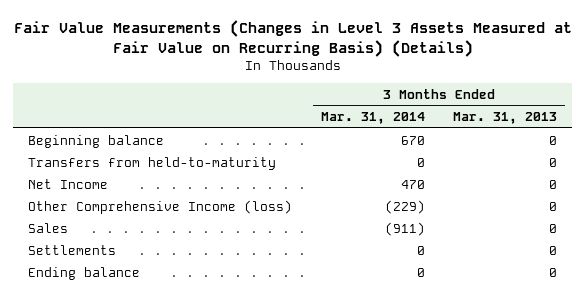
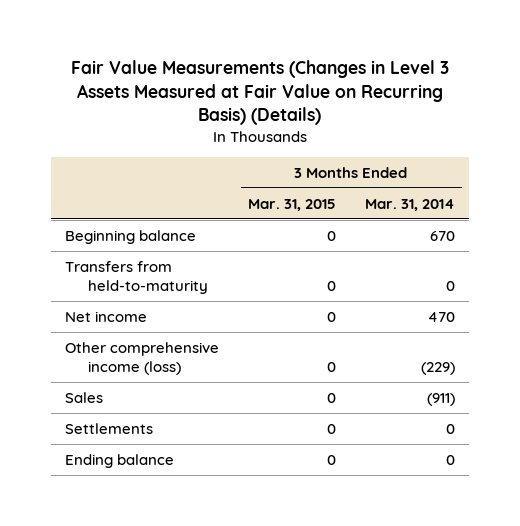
- | 3 Months Ended Mar. 31, 2014 | 3 Months Ended Mar. 31, 2013
+ | 3 Months Ended Mar. 31, 2015 | 3 Months Ended Mar. 31, 2014
- Net Income | 470 | 0
- Other Comprehensive Income (loss) | (229) | 0
+ Net income | 0 | 470
+ Other comprehensive income (loss) | 0 | (229)

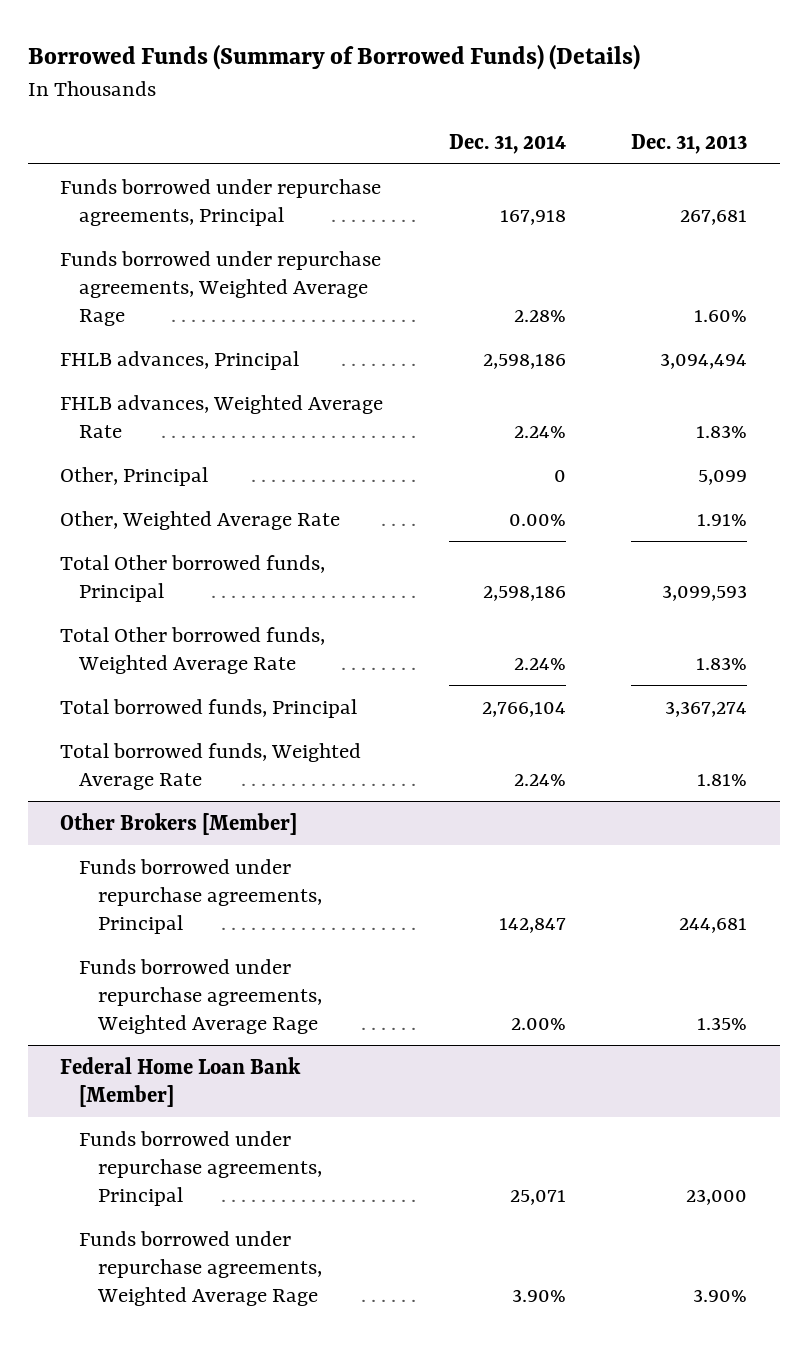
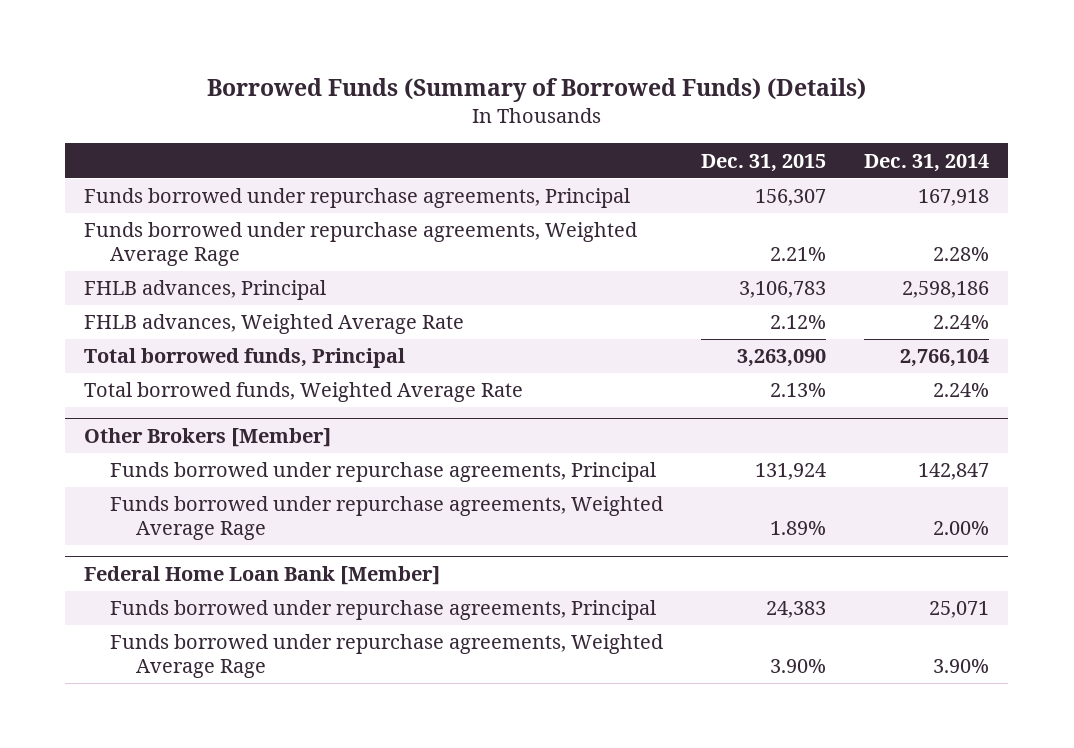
- | Dec. 31, 2014 | Dec. 31, 2013
+ | Dec. 31, 2015 | Dec. 31, 2014
- Other, Principal | 0 | 5,099
- Other, Weighted Average Rate | 0.00% | 1.91%
- Total Other borrowed funds, Principal | 2,598,186 | 3,099,593
- Total Other borrowed funds, Weighted Average Rate | 2.24% | 1.83%

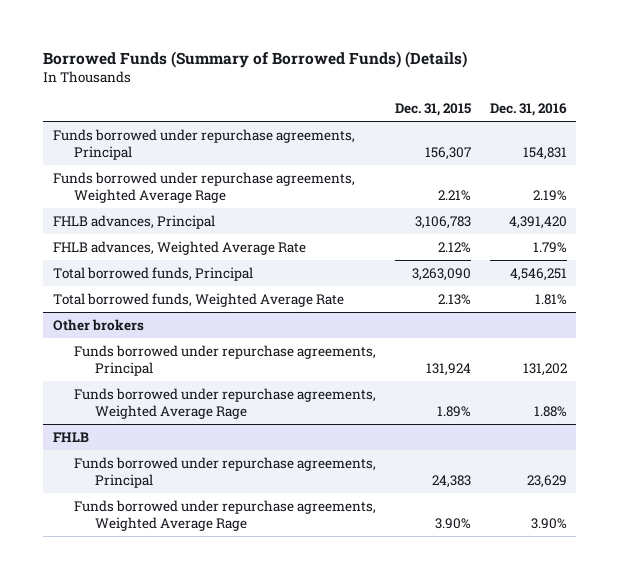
- | Dec. 31, 2015 | Dec. 31, 2014
+ | Dec. 31, 2015 | Dec. 31, 2016
- Other Brokers [Member]
+ Other brokers
- Federal Home Loan Bank [Member]
+ FHLB

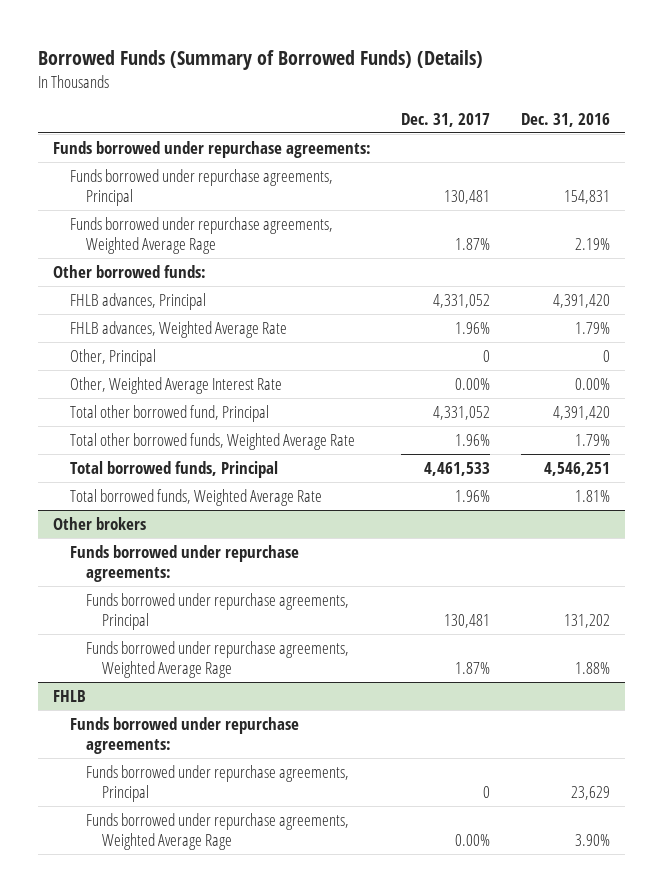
- | Dec. 31, 2015 | Dec. 31, 2016
+ | Dec. 31, 2017 | Dec. 31, 2016
+ Funds borrowed under repurchase agreements:
+ Other borrowed funds:
+ Other, Principal | 0 | 0
+ Other, Weighted Average Interest Rate | 0.00% | 0.00%
+ Total other borrowed fund, Principal | 4,331,052 | 4,391,420
+ Total other borrowed funds, Weighted Average Rate | 1.96% | 1.79%
@ Other brokers
+ Funds borrowed under repurchase agreements:
@ FHLB
+ Funds borrowed under repurchase agreements:

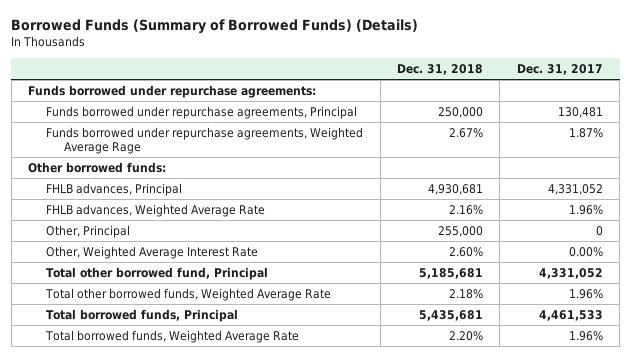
- | Dec. 31, 2017 | Dec. 31, 2016
+ | Dec. 31, 2018 | Dec. 31, 2017
- Other brokers
- Funds borrowed under repurchase agreements:
- Funds borrowed under repurchase agreements, Principal | 130,481 | 131,202
- Funds borrowed under repurchase agreements, Weighted Average Rage | 1.87% | 1.88%
- FHLB
- Funds borrowed under repurchase agreements:
- Funds borrowed under repurchase agreements, Principal | 0 | 23,629
- Funds borrowed under repurchase agreements, Weighted Average Rage | 0.00% | 3.90%

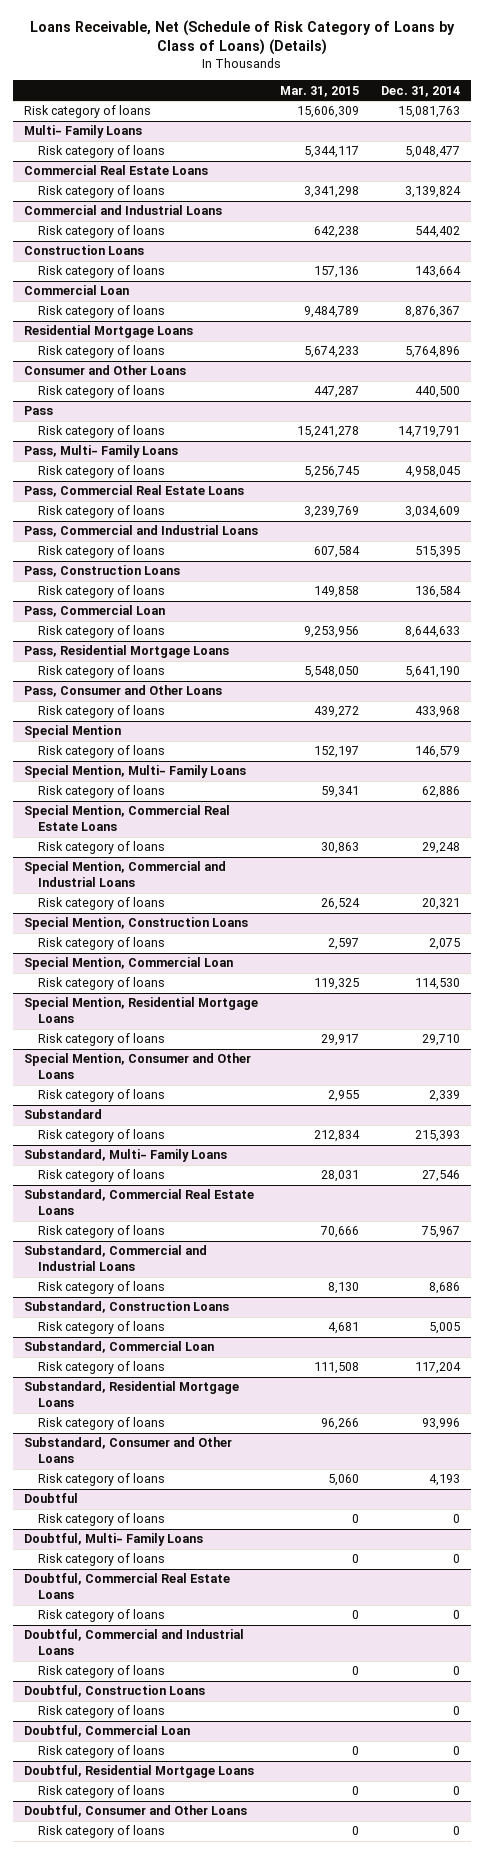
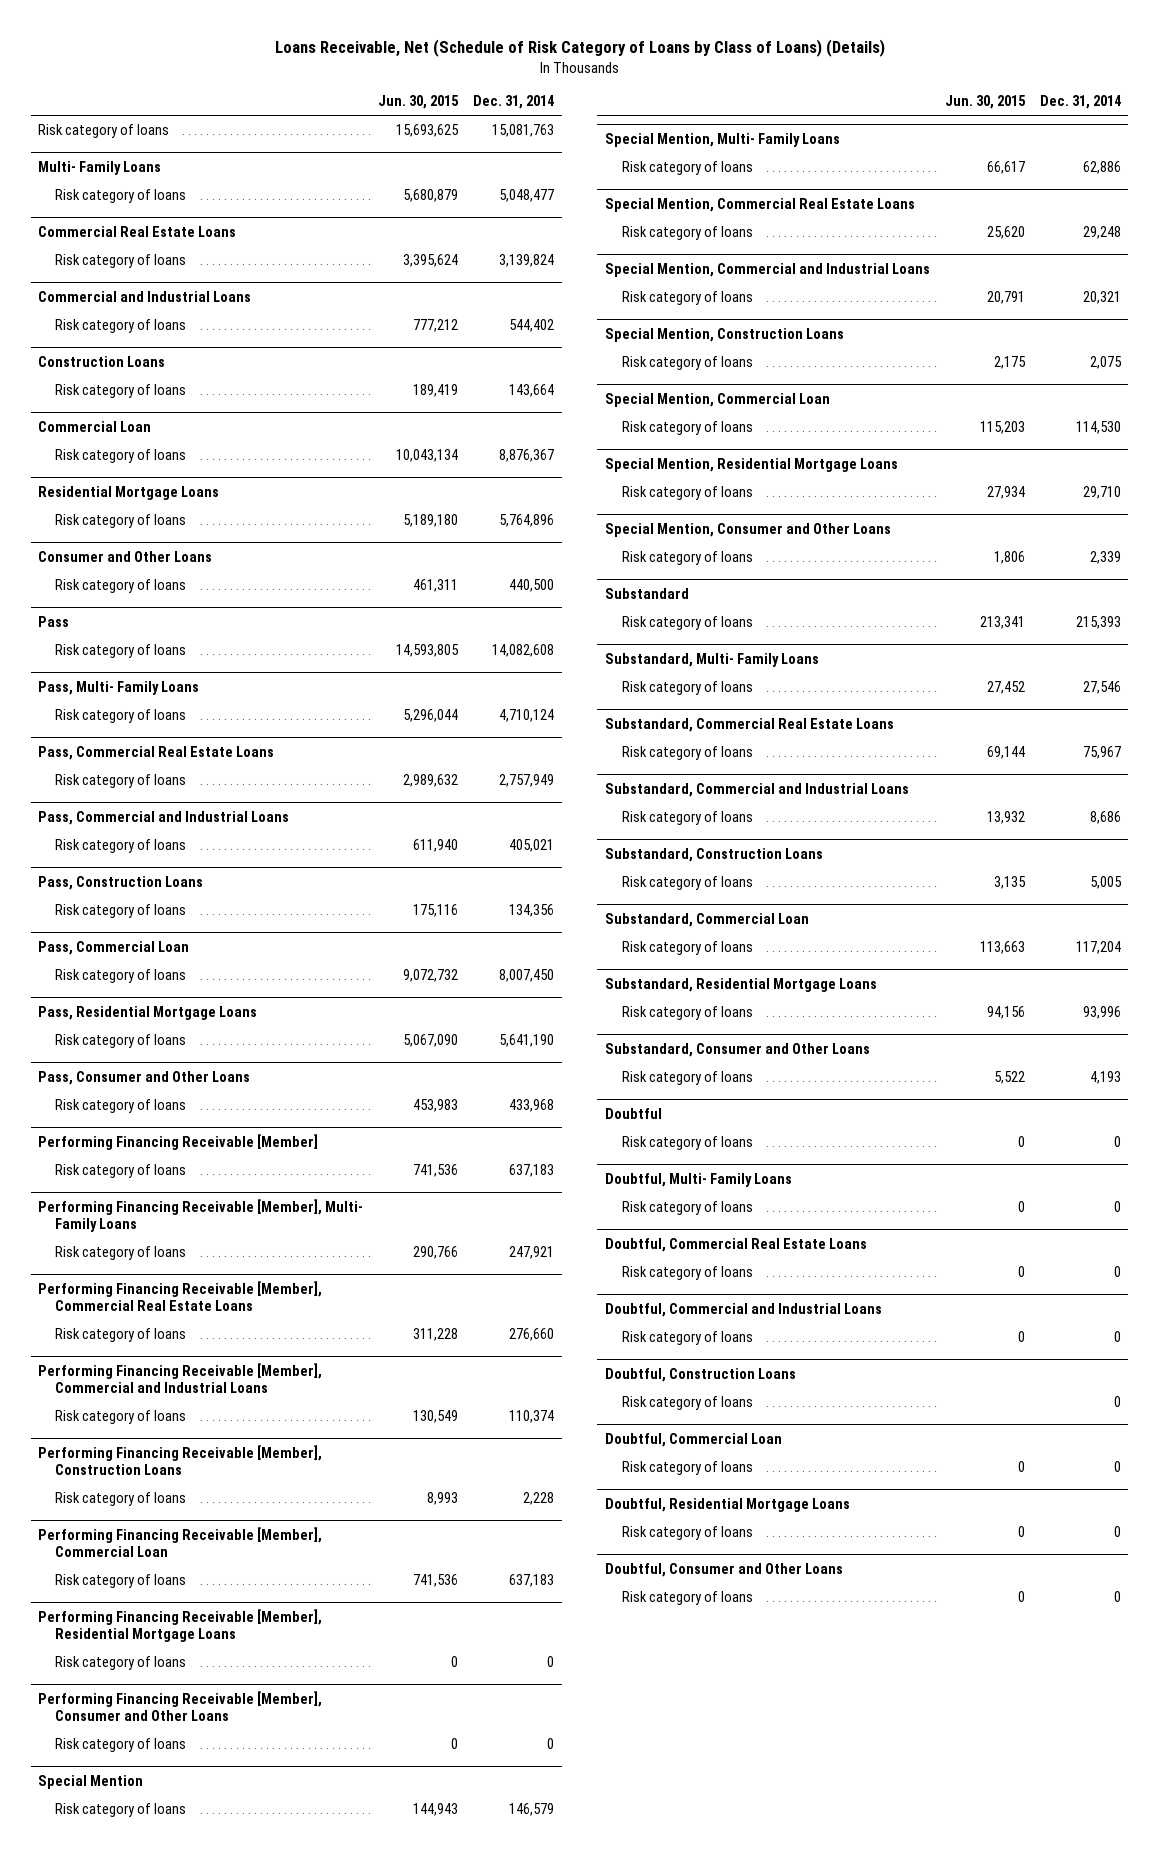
- | Mar. 31, 2015 | Dec. 31, 2014
+ | Jun. 30, 2015 | Dec. 31, 2014
@ Pass
- Risk category of loans | 15,241,278 | 14,719,791
+ Risk category of loans | 14,593,805 | 14,082,608
@ Pass, Multi- Family Loans
- Risk category of loans | 5,256,745 | 4,958,045
+ Risk category of loans | 5,296,044 | 4,710,124
@ Pass, Commercial Real Estate Loans
- Risk category of loans | 3,239,769 | 3,034,609
+ Risk category of loans | 2,989,632 | 2,757,949
@ Pass, Commercial and Industrial Loans
- Risk category of loans | 607,584 | 515,395
+ Risk category of loans | 611,940 | 405,021
@ Pass, Construction Loans
- Risk category of loans | 149,858 | 136,584
+ Risk category of loans | 175,116 | 134,356
@ Pass, Commercial Loan
- Risk category of loans | 9,253,956 | 8,644,633
+ Risk category of loans | 9,072,732 | 8,007,450
+ Performing Financing Receivable [Member]
+ Risk category of loans | 741,536 | 637,183
+ Performing Financing Receivable [Member], Multi- Family Loans
+ Risk category of loans | 290,766 | 247,921
+ Performing Financing Receivable [Member], Commercial Real Estate Loans
+ Risk category of loans | 311,228 | 276,660
+ Performing Financing Receivable [Member], Commercial and Industrial Loans
+ Risk category of loans | 130,549 | 110,374
+ Performing Financing Receivable [Member], Construction Loans
+ Risk category of loans | 8,993 | 2,228
+ Performing Financing Receivable [Member], Commercial Loan
+ Risk category of loans | 741,536 | 637,183
+ Performing Financing Receivable [Member], Residential Mortgage Loans
+ Risk category of loans | 0 | 0
+ Performing Financing Receivable [Member], Consumer and Other Loans
+ Risk category of loans | 0 | 0

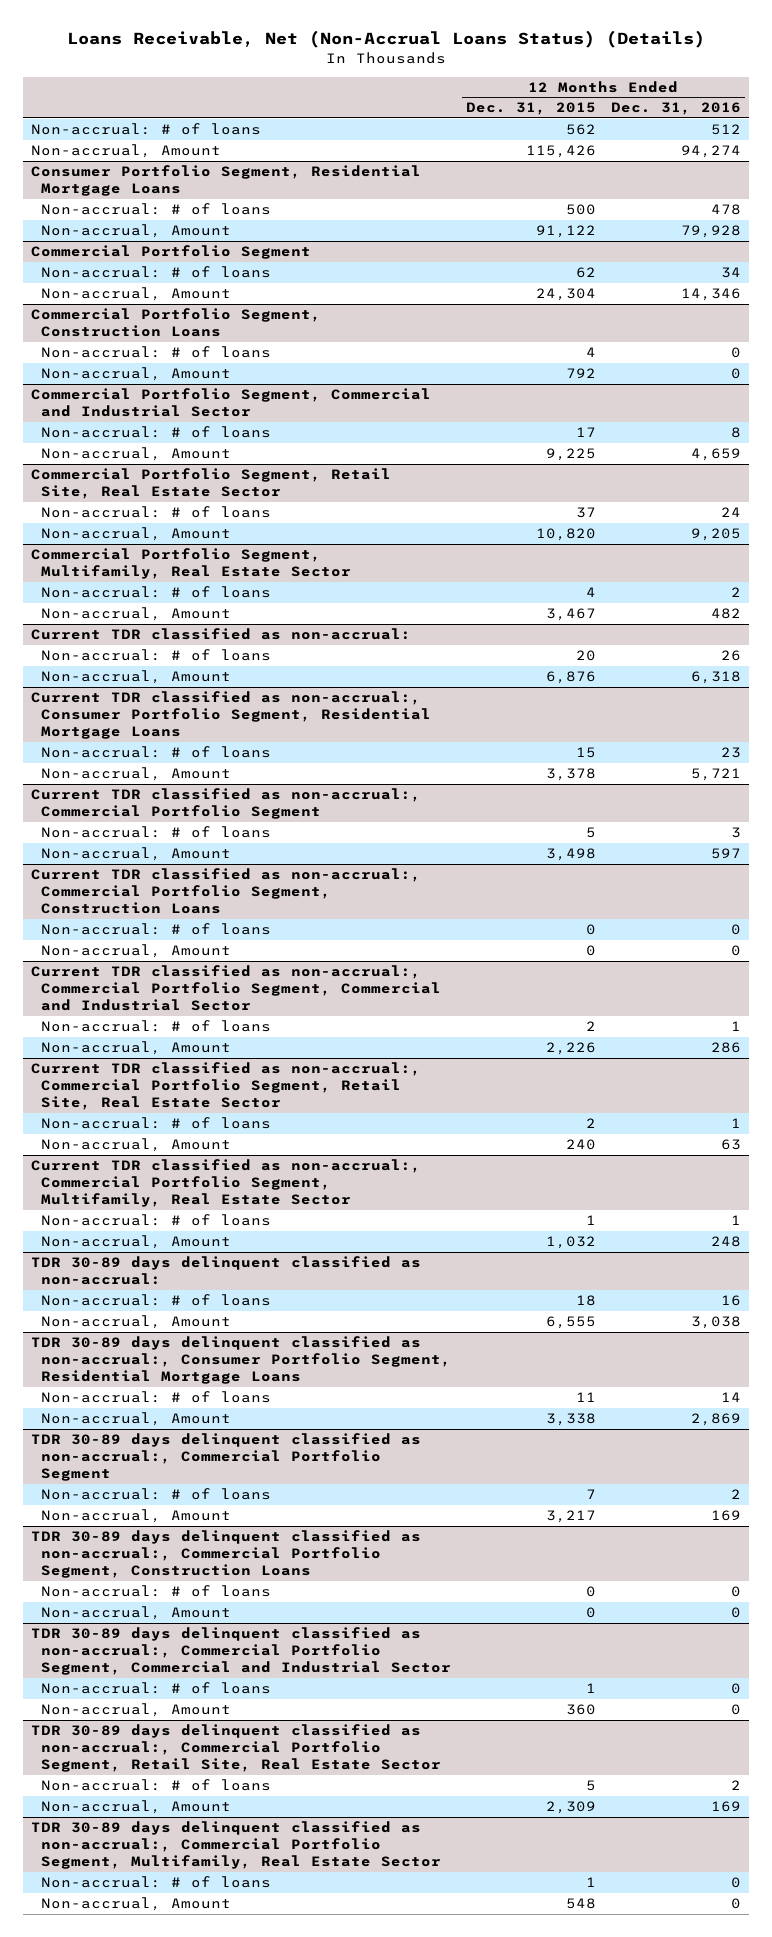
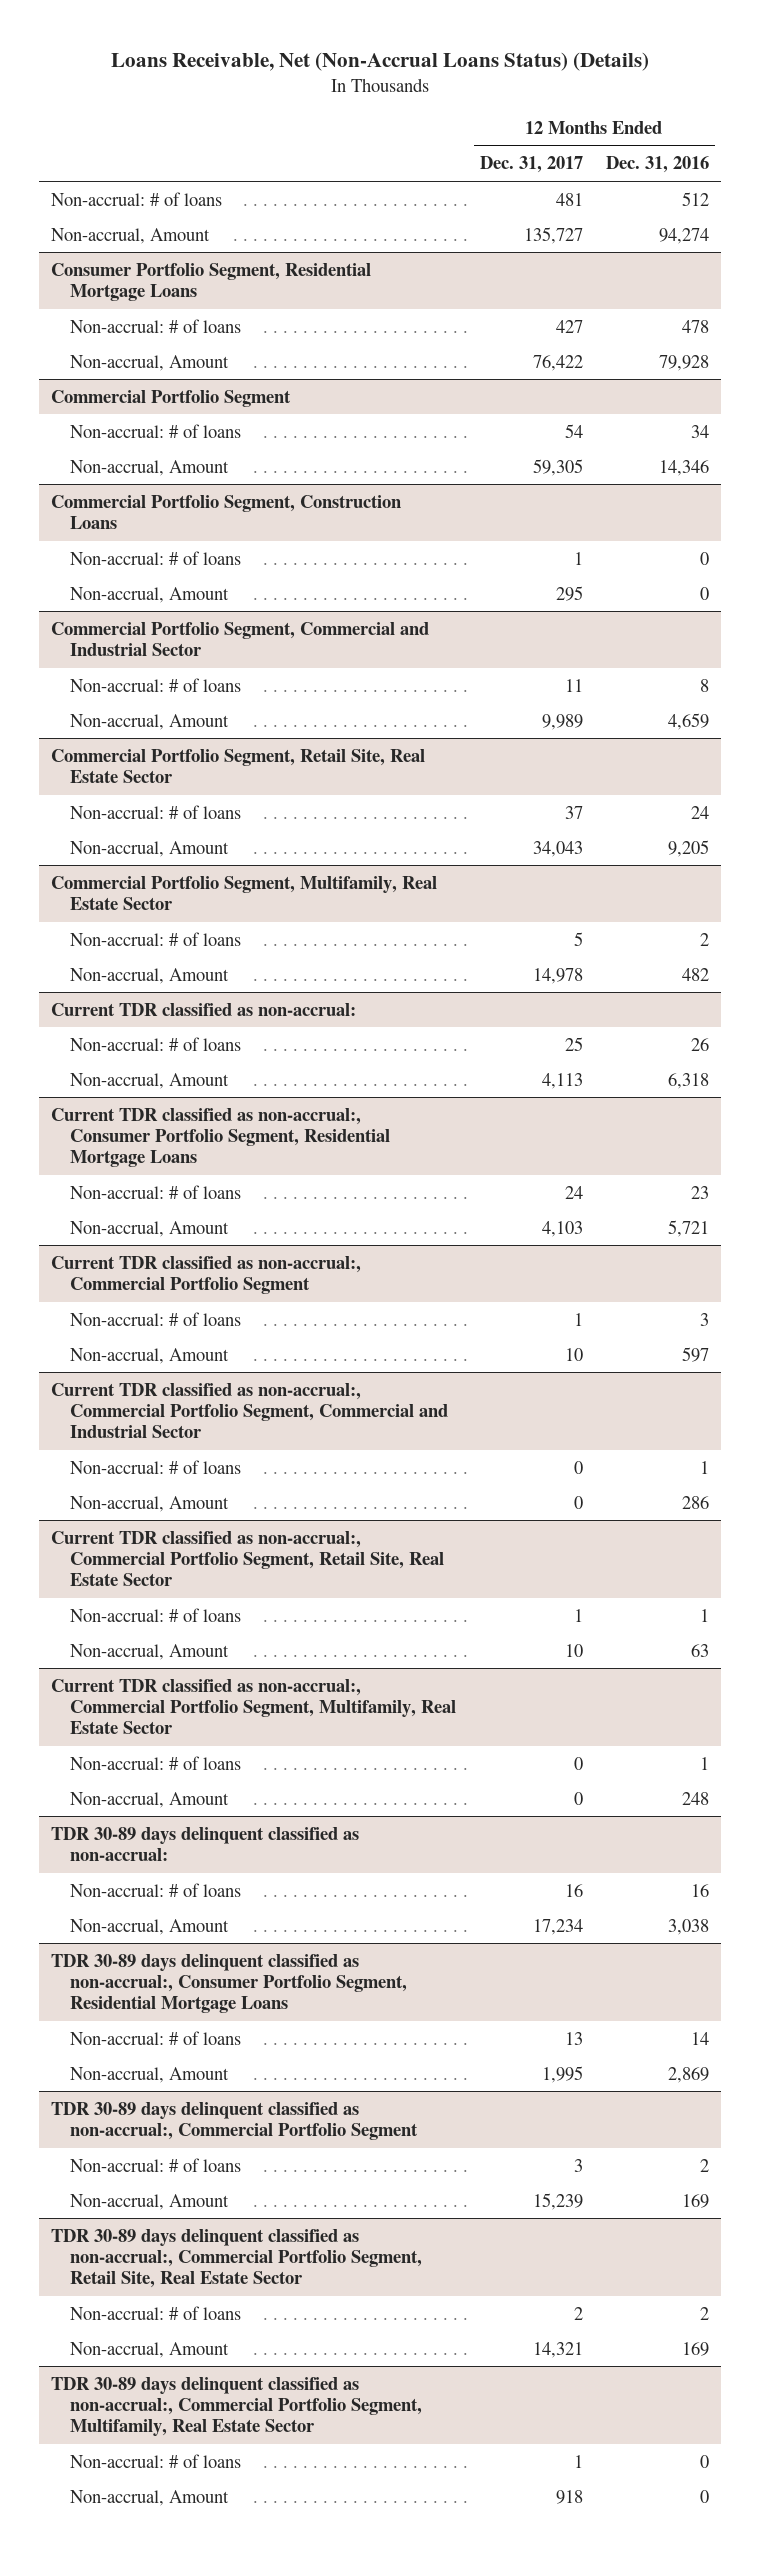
- | 12 Months Ended Dec. 31, 2015 | 12 Months Ended Dec. 31, 2016
+ | 12 Months Ended Dec. 31, 2017 | 12 Months Ended Dec. 31, 2016
- Current TDR classified as non-accrual:, Commercial Portfolio Segment, Construction Loans
- Non-accrual: # of loans | 0 | 0
- Non-accrual, Amount | 0 | 0
- TDR 30-89 days delinquent classified as non-accrual:, Commercial Portfolio Segment, Construction Loans
- Non-accrual: # of loans | 0 | 0
- Non-accrual, Amount | 0 | 0
- TDR 30-89 days delinquent classified as non-accrual:, Commercial Portfolio Segment, Commercial and Industrial Sector
- Non-accrual: # of loans | 1 | 0
- Non-accrual, Amount | 360 | 0

